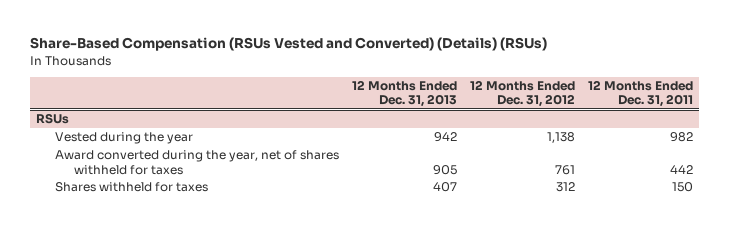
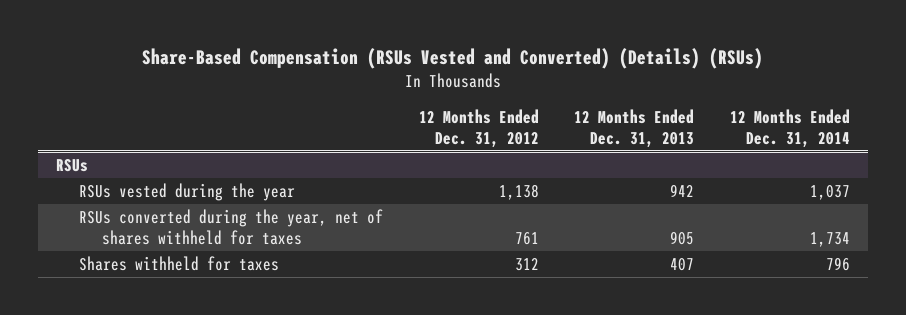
- | 12 Months Ended Dec. 31, 2013 | 12 Months Ended Dec. 31, 2012 | 12 Months Ended Dec. 31, 2011
+ | 12 Months Ended Dec. 31, 2012 | 12 Months Ended Dec. 31, 2013 | 12 Months Ended Dec. 31, 2014
@ RSUs
- Vested during the year | 942 | 1,138 | 982
- Award converted during the year, net of shares withheld for taxes | 905 | 761 | 442
+ RSUs vested during the year | 1,138 | 942 | 1,037
+ RSUs converted during the year, net of shares withheld for taxes | 761 | 905 | 1,734

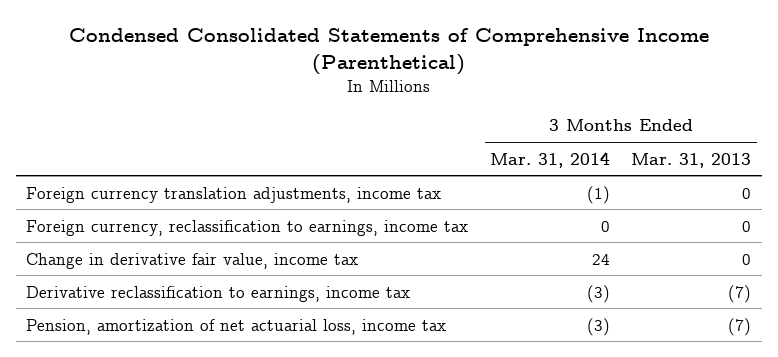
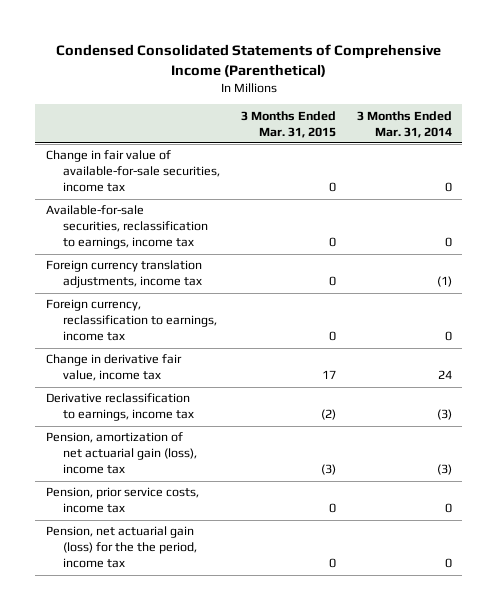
- | 3 Months Ended Mar. 31, 2014 | 3 Months Ended Mar. 31, 2013
+ | 3 Months Ended Mar. 31, 2015 | 3 Months Ended Mar. 31, 2014
+ Change in fair value of available-for-sale securities, income tax | 0 | 0
+ Available-for-sale securities, reclassification to earnings, income tax | 0 | 0
- Pension, amortization of net actuarial loss, income tax | (3) | (7)
+ Pension, amortization of net actuarial gain (loss), income tax | (3) | (3)
+ Pension, prior service costs, income tax | 0 | 0
+ Pension, net actuarial gain (loss) for the the period, income tax | 0 | 0

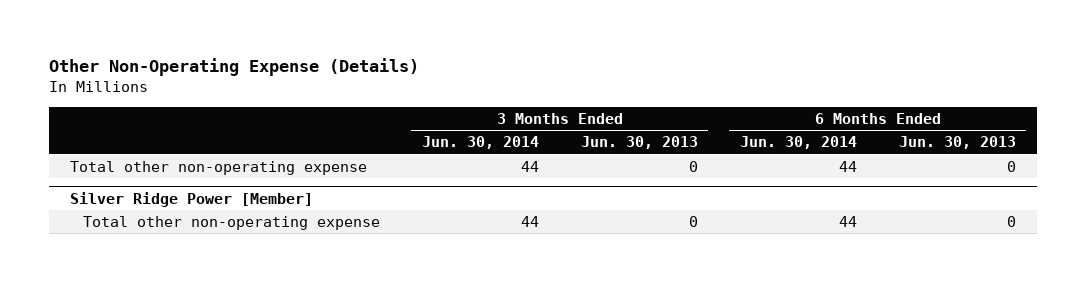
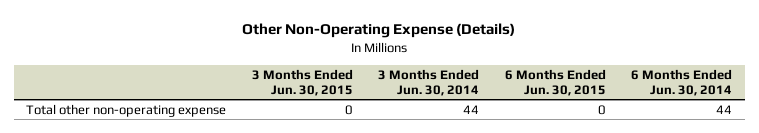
- | 3 Months Ended Jun. 30, 2014 | 3 Months Ended Jun. 30, 2013 | 6 Months Ended Jun. 30, 2014 | 6 Months Ended Jun. 30, 2013
+ | 3 Months Ended Jun. 30, 2015 | 3 Months Ended Jun. 30, 2014 | 6 Months Ended Jun. 30, 2015 | 6 Months Ended Jun. 30, 2014
- Silver Ridge Power [Member]
- Total other non-operating expense | 44 | 0 | 44 | 0

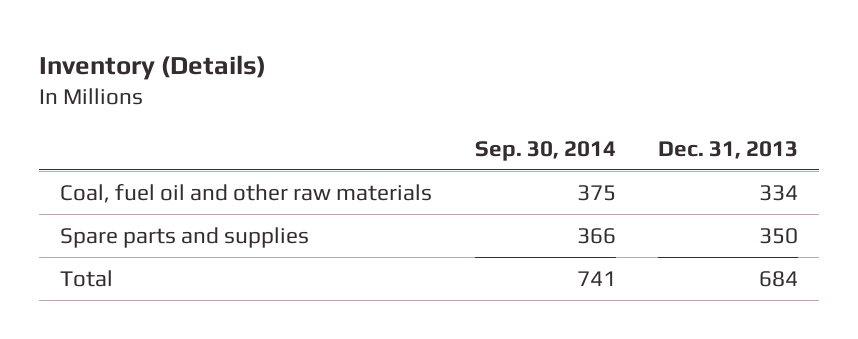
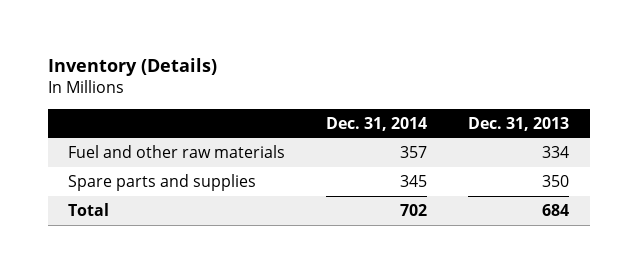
- | Sep. 30, 2014 | Dec. 31, 2013
+ | Dec. 31, 2014 | Dec. 31, 2013
- Coal, fuel oil and other raw materials | 375 | 334
+ Fuel and other raw materials | 357 | 334

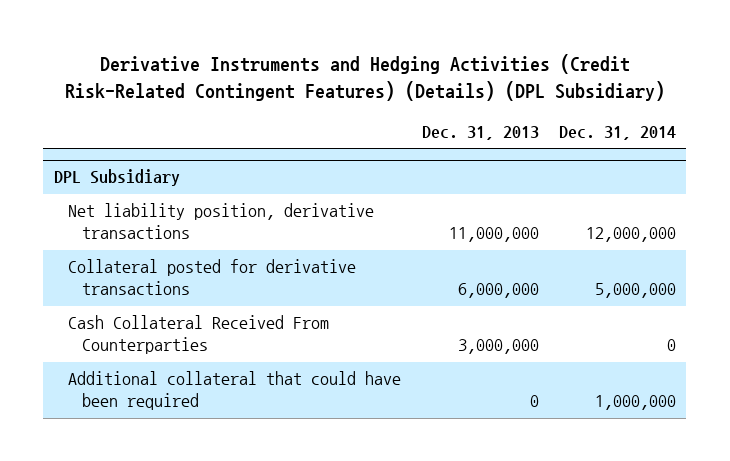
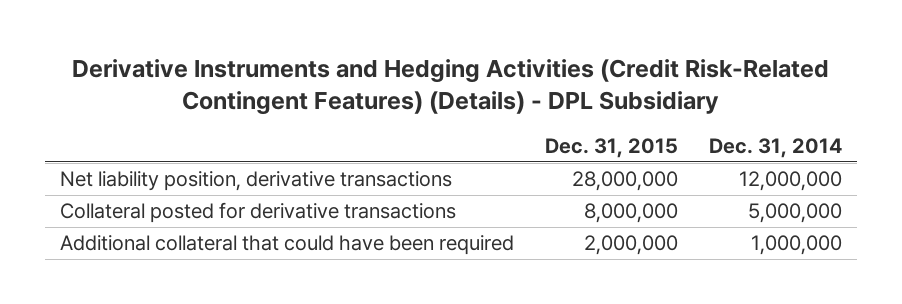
- Derivative Instruments and Hedging Activities (Credit Risk-Related Contingent Features) (Details) (DPL Subsidiary)
+ Derivative Instruments and Hedging Activities (Credit Risk-Related Contingent Features) (Details) - DPL Subsidiary
- | Dec. 31, 2013 | Dec. 31, 2014
+ | Dec. 31, 2015 | Dec. 31, 2014
- DPL Subsidiary
- Cash Collateral Received From Counterparties | 3,000,000 | 0

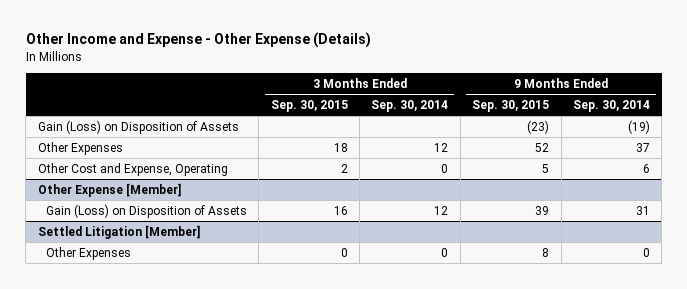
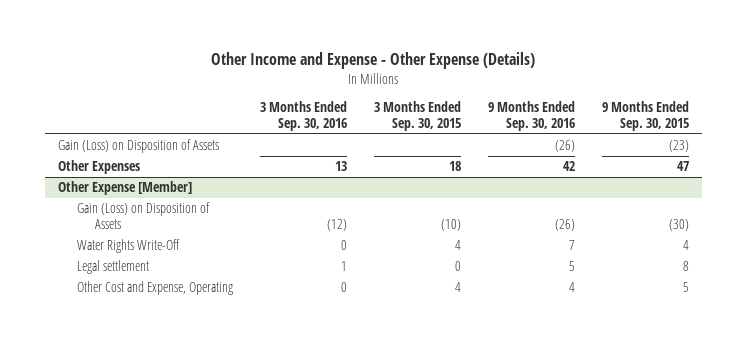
- | 3 Months Ended Sep. 30, 2015 | 3 Months Ended Sep. 30, 2014 | 9 Months Ended Sep. 30, 2015 | 9 Months Ended Sep. 30, 2014
+ | 3 Months Ended Sep. 30, 2016 | 3 Months Ended Sep. 30, 2015 | 9 Months Ended Sep. 30, 2016 | 9 Months Ended Sep. 30, 2015
- Other Expenses | 18 | 12 | 52 | 37
- Other Cost and Expense, Operating | 2 | 0 | 5 | 6
+ Other Expenses | 13 | 18 | 42 | 47
@ Other Expense [Member]
- Gain (Loss) on Disposition of Assets | 16 | 12 | 39 | 31
- Settled Litigation [Member]
- Other Expenses | 0 | 0 | 8 | 0
@ Other Expense [Member]
+ Gain (Loss) on Disposition of Assets | (12) | (10) | (26) | (30)
+ Water Rights Write-Off | 0 | 4 | 7 | 4
+ Legal settlement | 1 | 0 | 5 | 8
+ Other Cost and Expense, Operating | 0 | 4 | 4 | 5

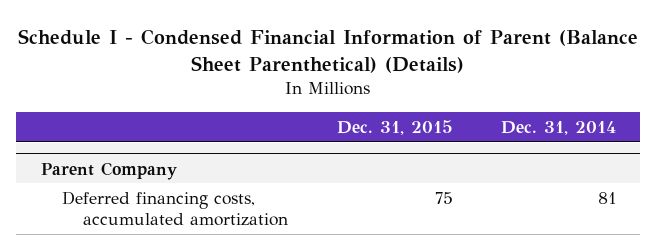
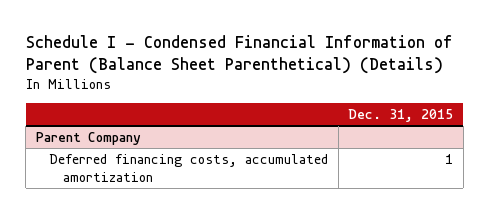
- | Dec. 31, 2015 | Dec. 31, 2014
+ | Dec. 31, 2015
@ Parent Company
- Deferred financing costs, accumulated amortization | 75 | 81
+ Deferred financing costs, accumulated amortization | 1

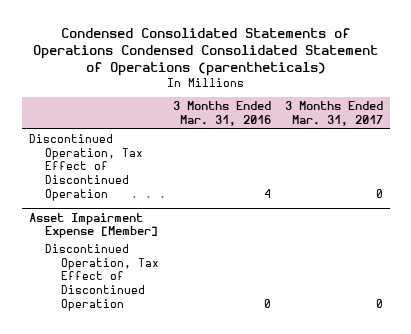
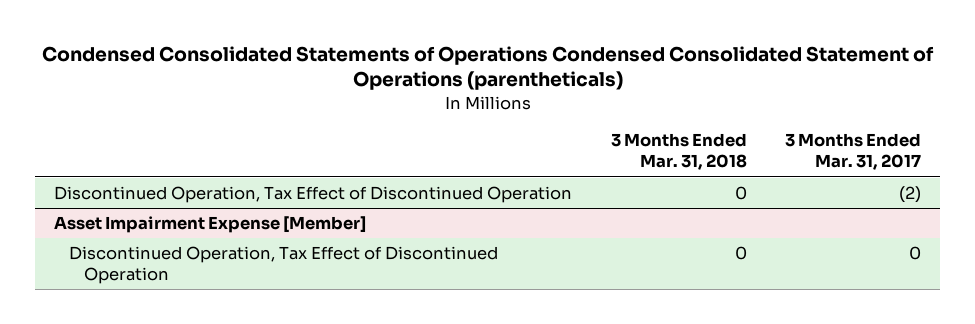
- | 3 Months Ended Mar. 31, 2016 | 3 Months Ended Mar. 31, 2017
+ | 3 Months Ended Mar. 31, 2018 | 3 Months Ended Mar. 31, 2017
- Discontinued Operation, Tax Effect of Discontinued Operation | 4 | 0
+ Discontinued Operation, Tax Effect of Discontinued Operation | 0 | (2)

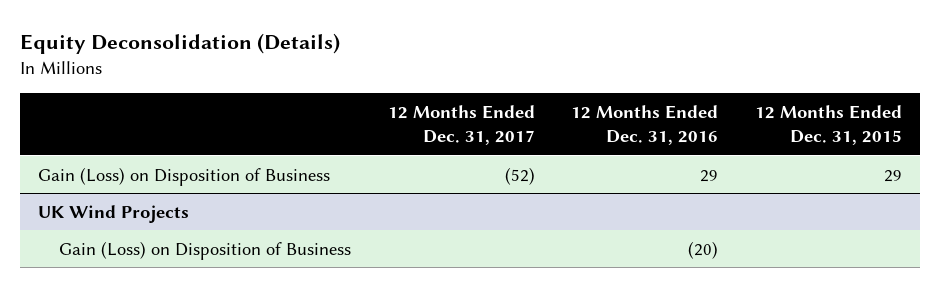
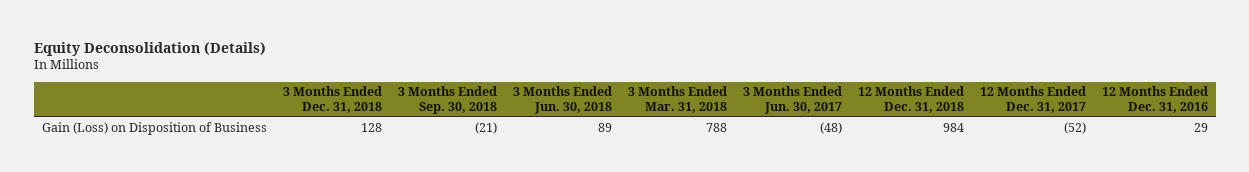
- | 12 Months Ended Dec. 31, 2017 | 12 Months Ended Dec. 31, 2016 | 12 Months Ended Dec. 31, 2015
+ | 3 Months Ended Dec. 31, 2018 | 3 Months Ended Sep. 30, 2018 | 3 Months Ended Jun. 30, 2018 | 3 Months Ended Mar. 31, 2018 | 3 Months Ended Jun. 30, 2017 | 12 Months Ended Dec. 31, 2018 | 12 Months Ended Dec. 31, 2017 | 12 Months Ended Dec. 31, 2016
- UK Wind Projects
- Gain (Loss) on Disposition of Business | | (20) |

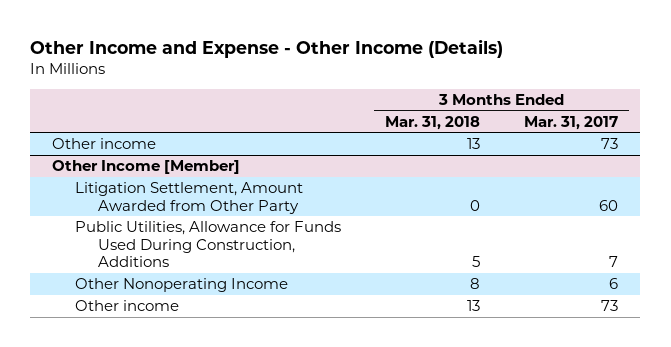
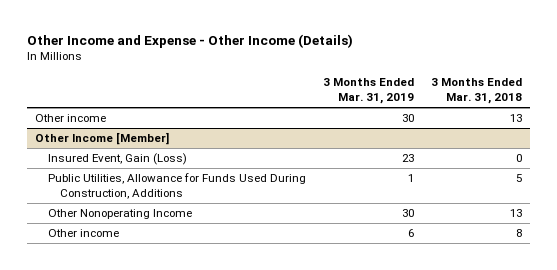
- | 3 Months Ended Mar. 31, 2018 | 3 Months Ended Mar. 31, 2017
+ | 3 Months Ended Mar. 31, 2019 | 3 Months Ended Mar. 31, 2018
@ Other Income [Member]
- Litigation Settlement, Amount Awarded from Other Party | 0 | 60
+ Insured Event, Gain (Loss) | 23 | 0
- Other Nonoperating Income | 8 | 6
- Other income | 13 | 73
+ Other Nonoperating Income | 30 | 13
+ Other income | 6 | 8

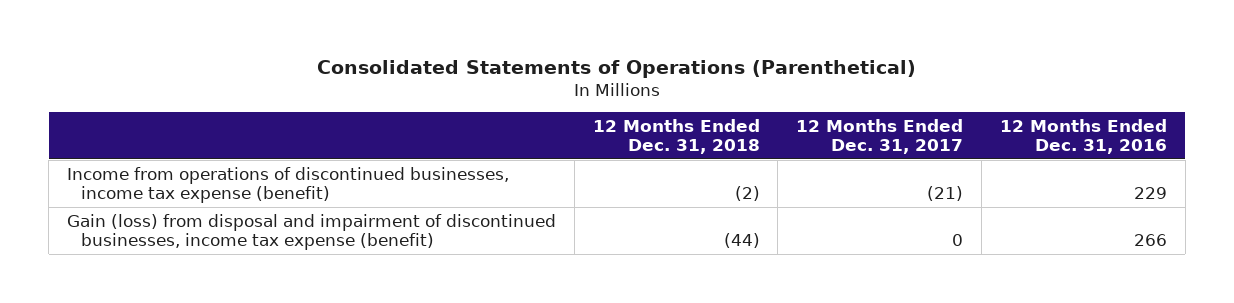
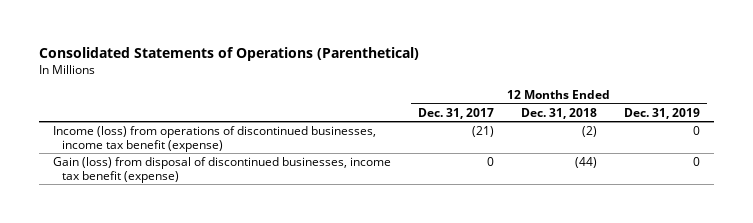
- | 12 Months Ended Dec. 31, 2018 | 12 Months Ended Dec. 31, 2017 | 12 Months Ended Dec. 31, 2016
+ | 12 Months Ended Dec. 31, 2017 | 12 Months Ended Dec. 31, 2018 | 12 Months Ended Dec. 31, 2019
- Income from operations of discontinued businesses, income tax expense (benefit) | (2) | (21) | 229
- Gain (loss) from disposal and impairment of discontinued businesses, income tax expense (benefit) | (44) | 0 | 266
+ Income (loss) from operations of discontinued businesses, income tax benefit (expense) | (21) | (2) | 0
+ Gain (loss) from disposal of discontinued businesses, income tax benefit (expense) | 0 | (44) | 0

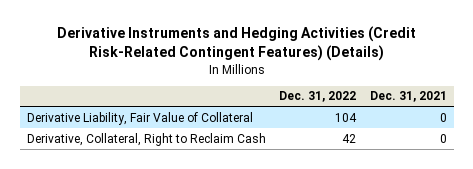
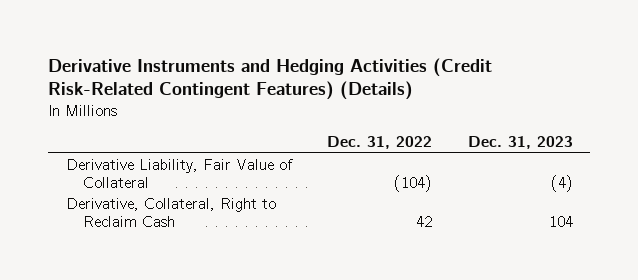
- | Dec. 31, 2022 | Dec. 31, 2021
+ | Dec. 31, 2022 | Dec. 31, 2023
- Derivative Liability, Fair Value of Collateral | 104 | 0
+ Derivative Liability, Fair Value of Collateral | (104) | (4)

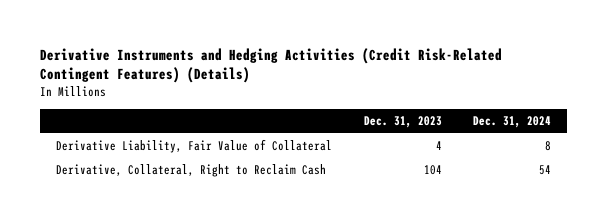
- | Dec. 31, 2022 | Dec. 31, 2023
+ | Dec. 31, 2023 | Dec. 31, 2024
- Derivative Liability, Fair Value of Collateral | (104) | (4)
+ Derivative Liability, Fair Value of Collateral | 4 | 8

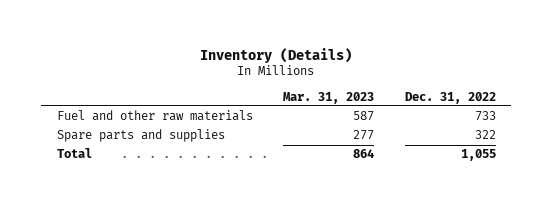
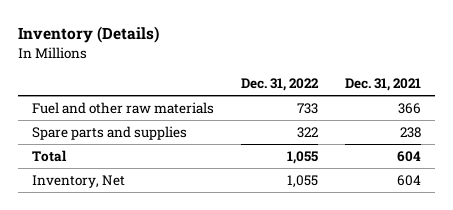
- | Mar. 31, 2023 | Dec. 31, 2022
+ | Dec. 31, 2022 | Dec. 31, 2021
+ Inventory, Net | 1,055 | 604

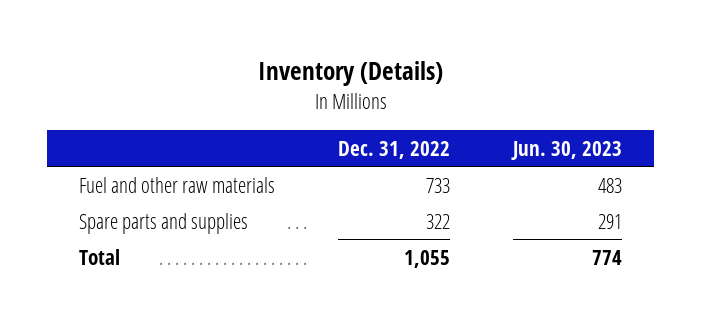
- | Dec. 31, 2022 | Dec. 31, 2021
+ | Dec. 31, 2022 | Jun. 30, 2023
- Inventory, Net | 1,055 | 604

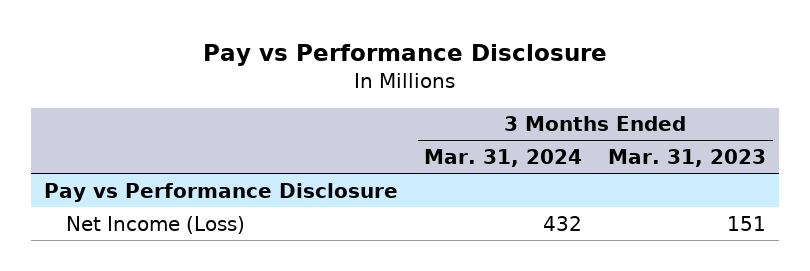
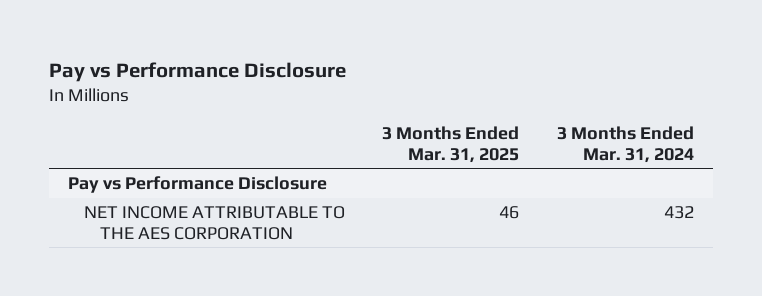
- | 3 Months Ended Mar. 31, 2024 | 3 Months Ended Mar. 31, 2023
+ | 3 Months Ended Mar. 31, 2025 | 3 Months Ended Mar. 31, 2024
- Net Income (Loss) | 432 | 151
+ NET INCOME ATTRIBUTABLE TO THE AES CORPORATION | 46 | 432

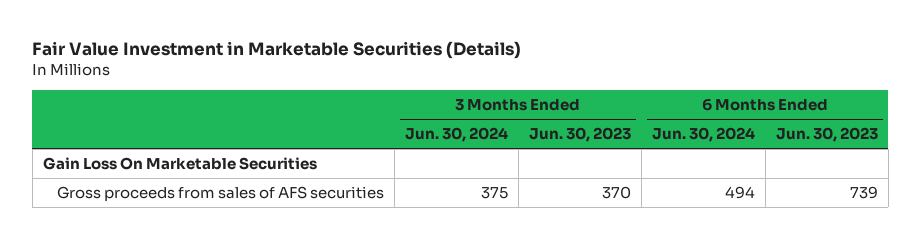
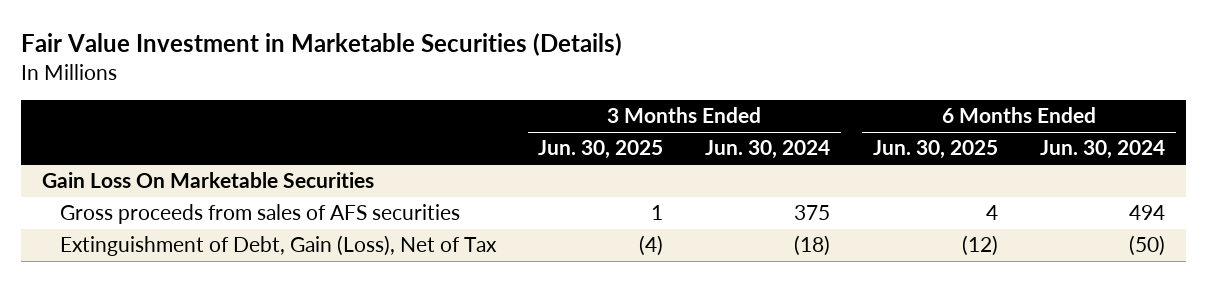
- | 3 Months Ended Jun. 30, 2024 | 3 Months Ended Jun. 30, 2023 | 6 Months Ended Jun. 30, 2024 | 6 Months Ended Jun. 30, 2023
+ | 3 Months Ended Jun. 30, 2025 | 3 Months Ended Jun. 30, 2024 | 6 Months Ended Jun. 30, 2025 | 6 Months Ended Jun. 30, 2024
+ Extinguishment of Debt, Gain (Loss), Net of Tax | (4) | (18) | (12) | (50)

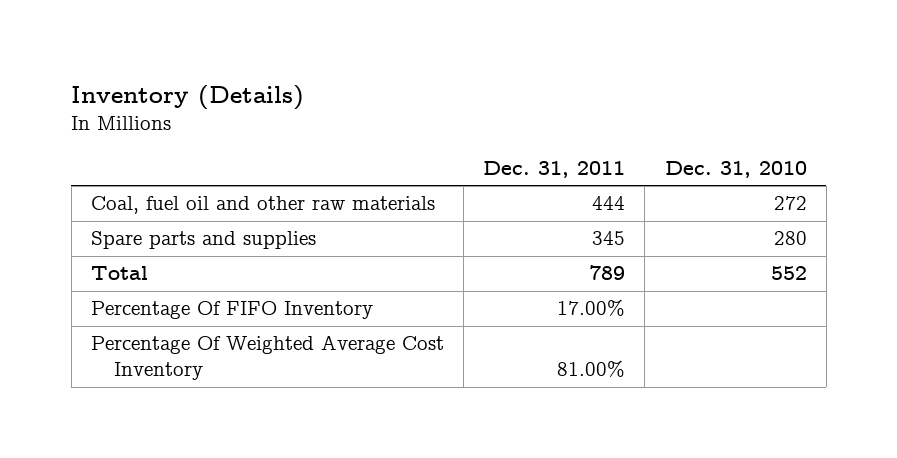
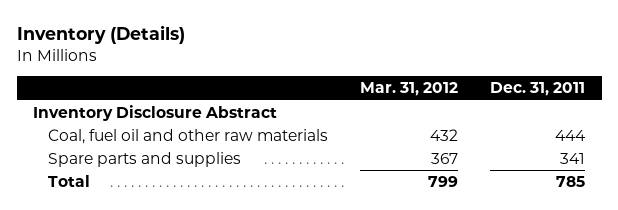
- | Dec. 31, 2011 | Dec. 31, 2010
+ | Mar. 31, 2012 | Dec. 31, 2011
+ Inventory Disclosure Abstract
- Spare parts and supplies | 345 | 280
- Total | 789 | 552
- Percentage Of FIFO Inventory | 17.00% |
- Percentage Of Weighted Average Cost Inventory | 81.00% |
+ Spare parts and supplies | 367 | 341
+ Total | 799 | 785

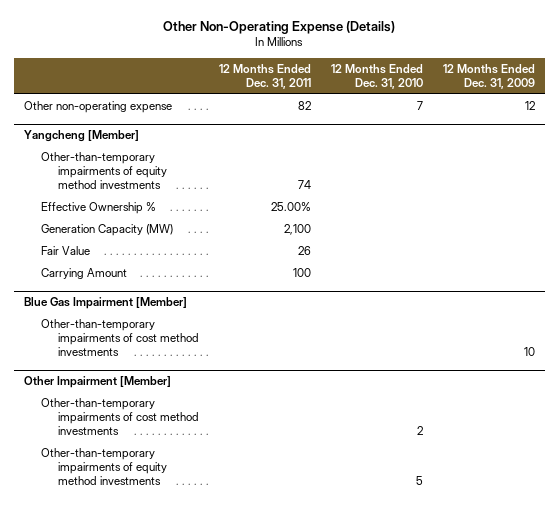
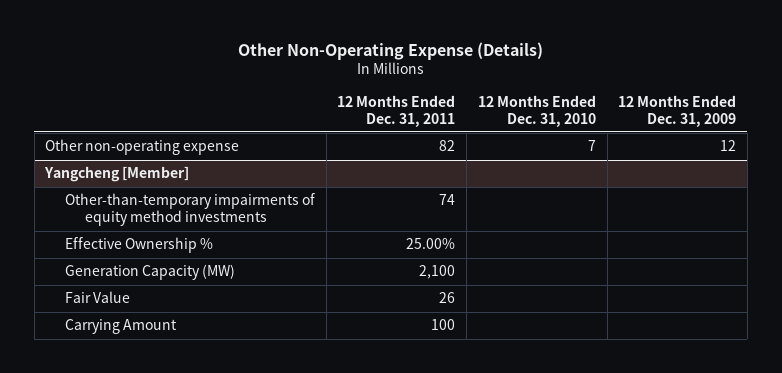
- Blue Gas Impairment [Member]
- Other-than-temporary impairments of cost method investments | | | 10
- Other Impairment [Member]
- Other-than-temporary impairments of cost method investments | | 2 |
- Other-than-temporary impairments of equity method investments | | 5 |

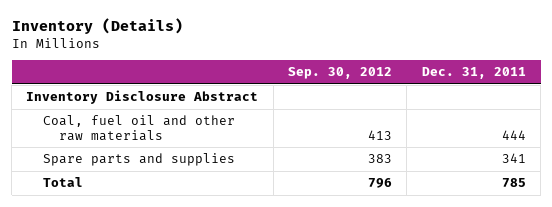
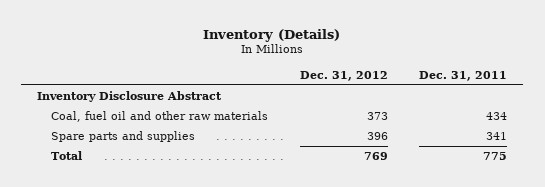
- | Sep. 30, 2012 | Dec. 31, 2011
+ | Dec. 31, 2012 | Dec. 31, 2011
- Coal, fuel oil and other raw materials | 413 | 444
+ Coal, fuel oil and other raw materials | 373 | 434
- Total | 796 | 785
+ Total | 769 | 775

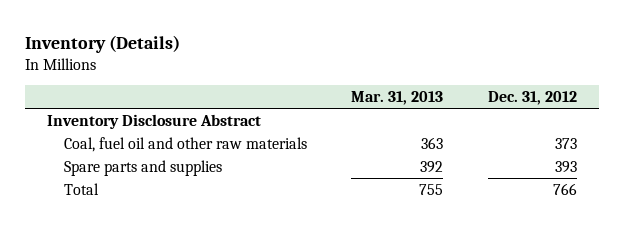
- | Dec. 31, 2012 | Dec. 31, 2011
+ | Mar. 31, 2013 | Dec. 31, 2012
- Spare parts and supplies | 396 | 341
- Total | 769 | 775
+ Spare parts and supplies | 392 | 393
+ Total | 755 | 766

